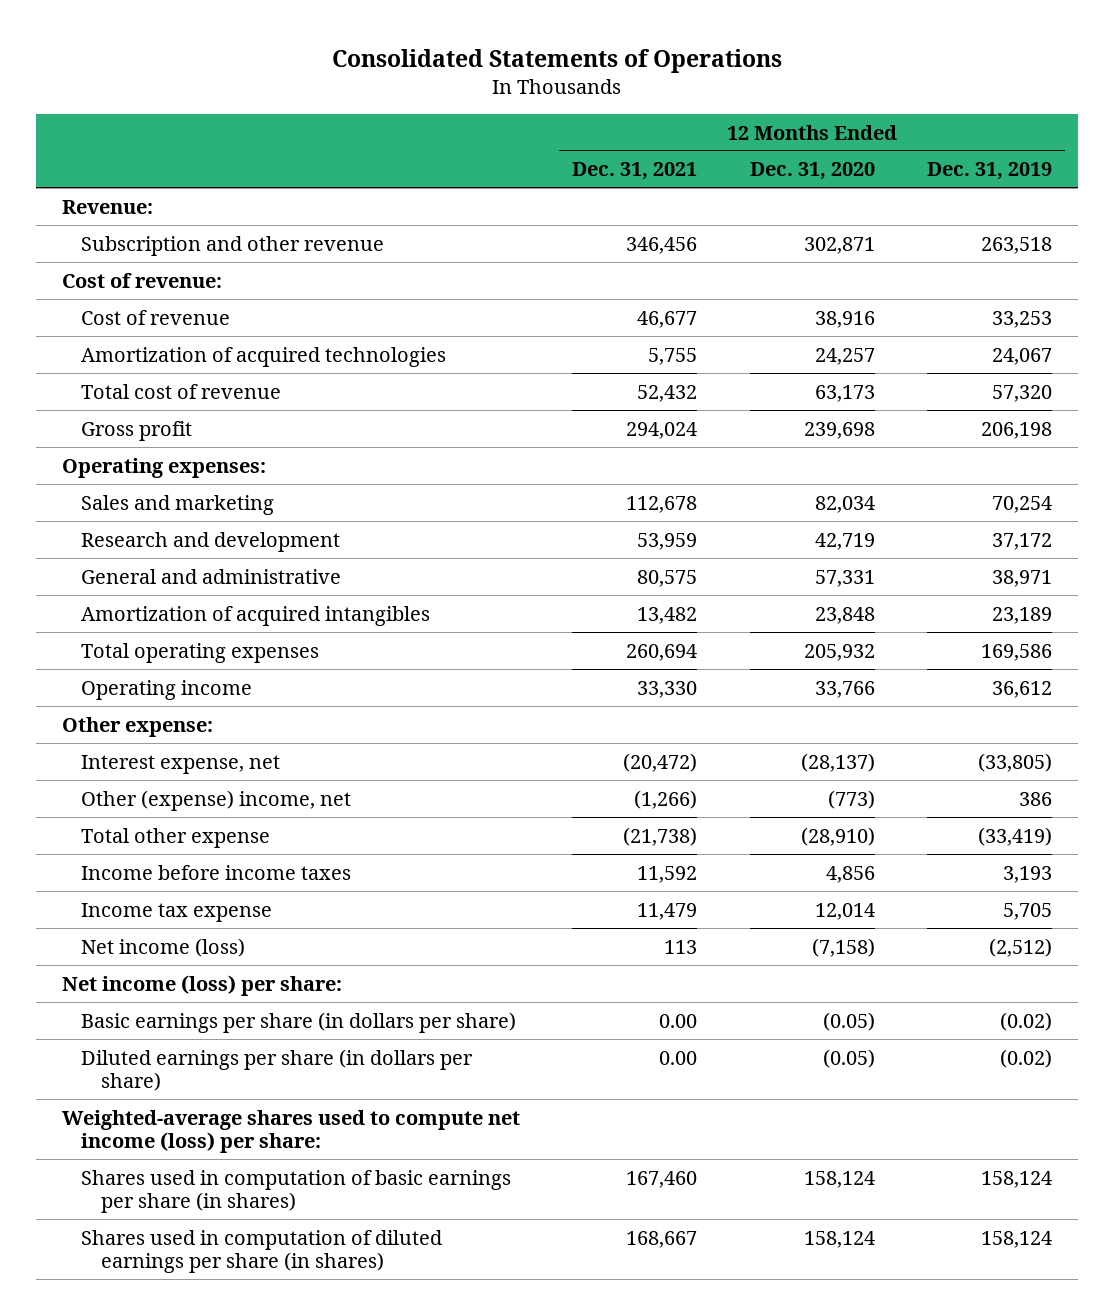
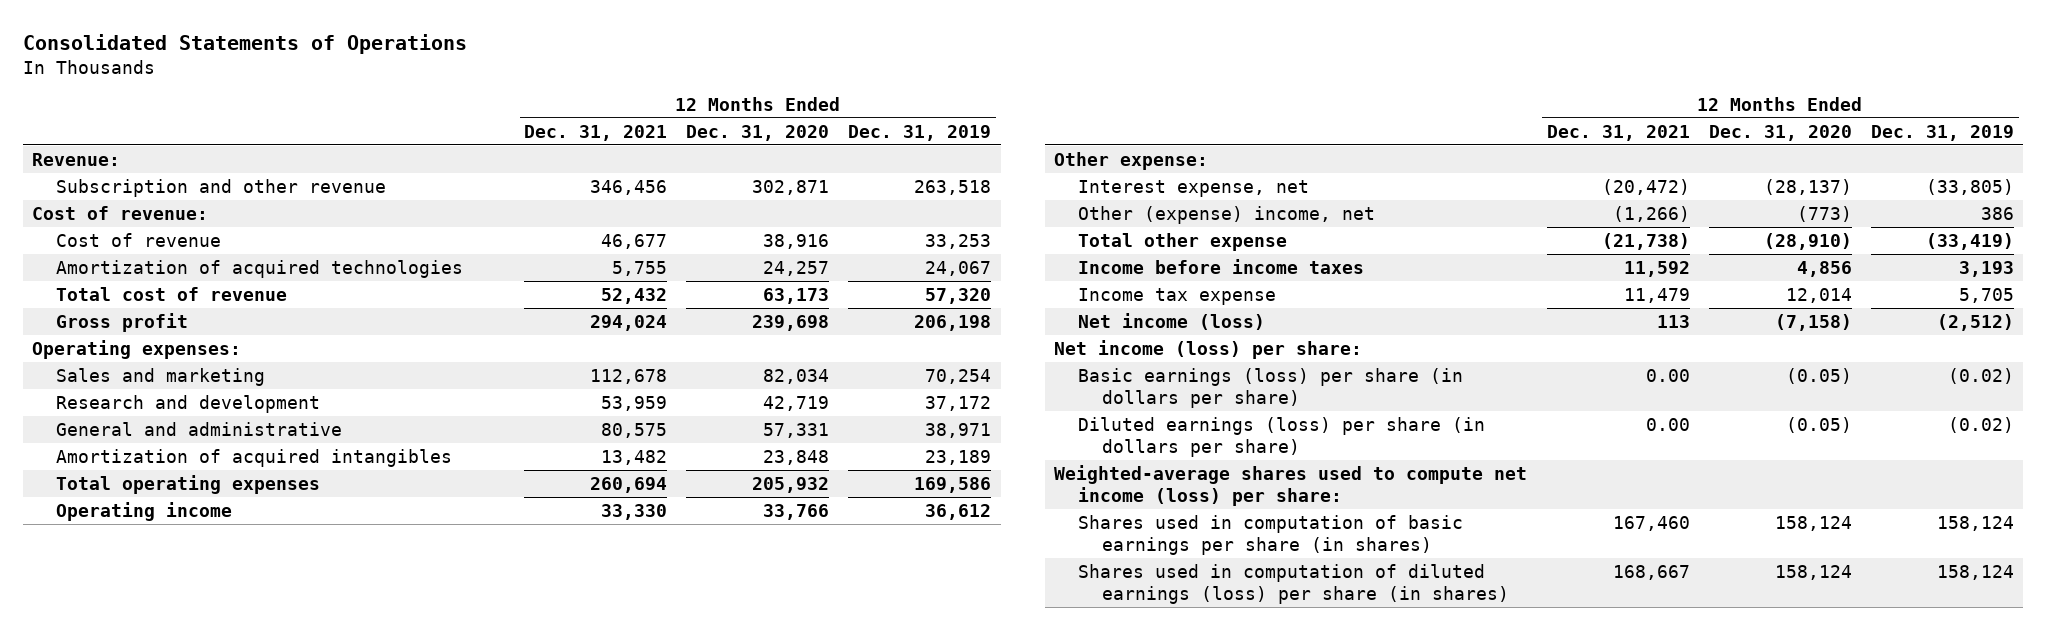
- Basic earnings per share (in dollars per share) | 0.00 | (0.05) | (0.02)
- Diluted earnings per share (in dollars per share) | 0.00 | (0.05) | (0.02)
+ Basic earnings (loss) per share (in dollars per share) | 0.00 | (0.05) | (0.02)
+ Diluted earnings (loss) per share (in dollars per share) | 0.00 | (0.05) | (0.02)
- Shares used in computation of diluted earnings per share (in shares) | 168,667 | 158,124 | 158,124
+ Shares used in computation of diluted earnings (loss) per share (in shares) | 168,667 | 158,124 | 158,124

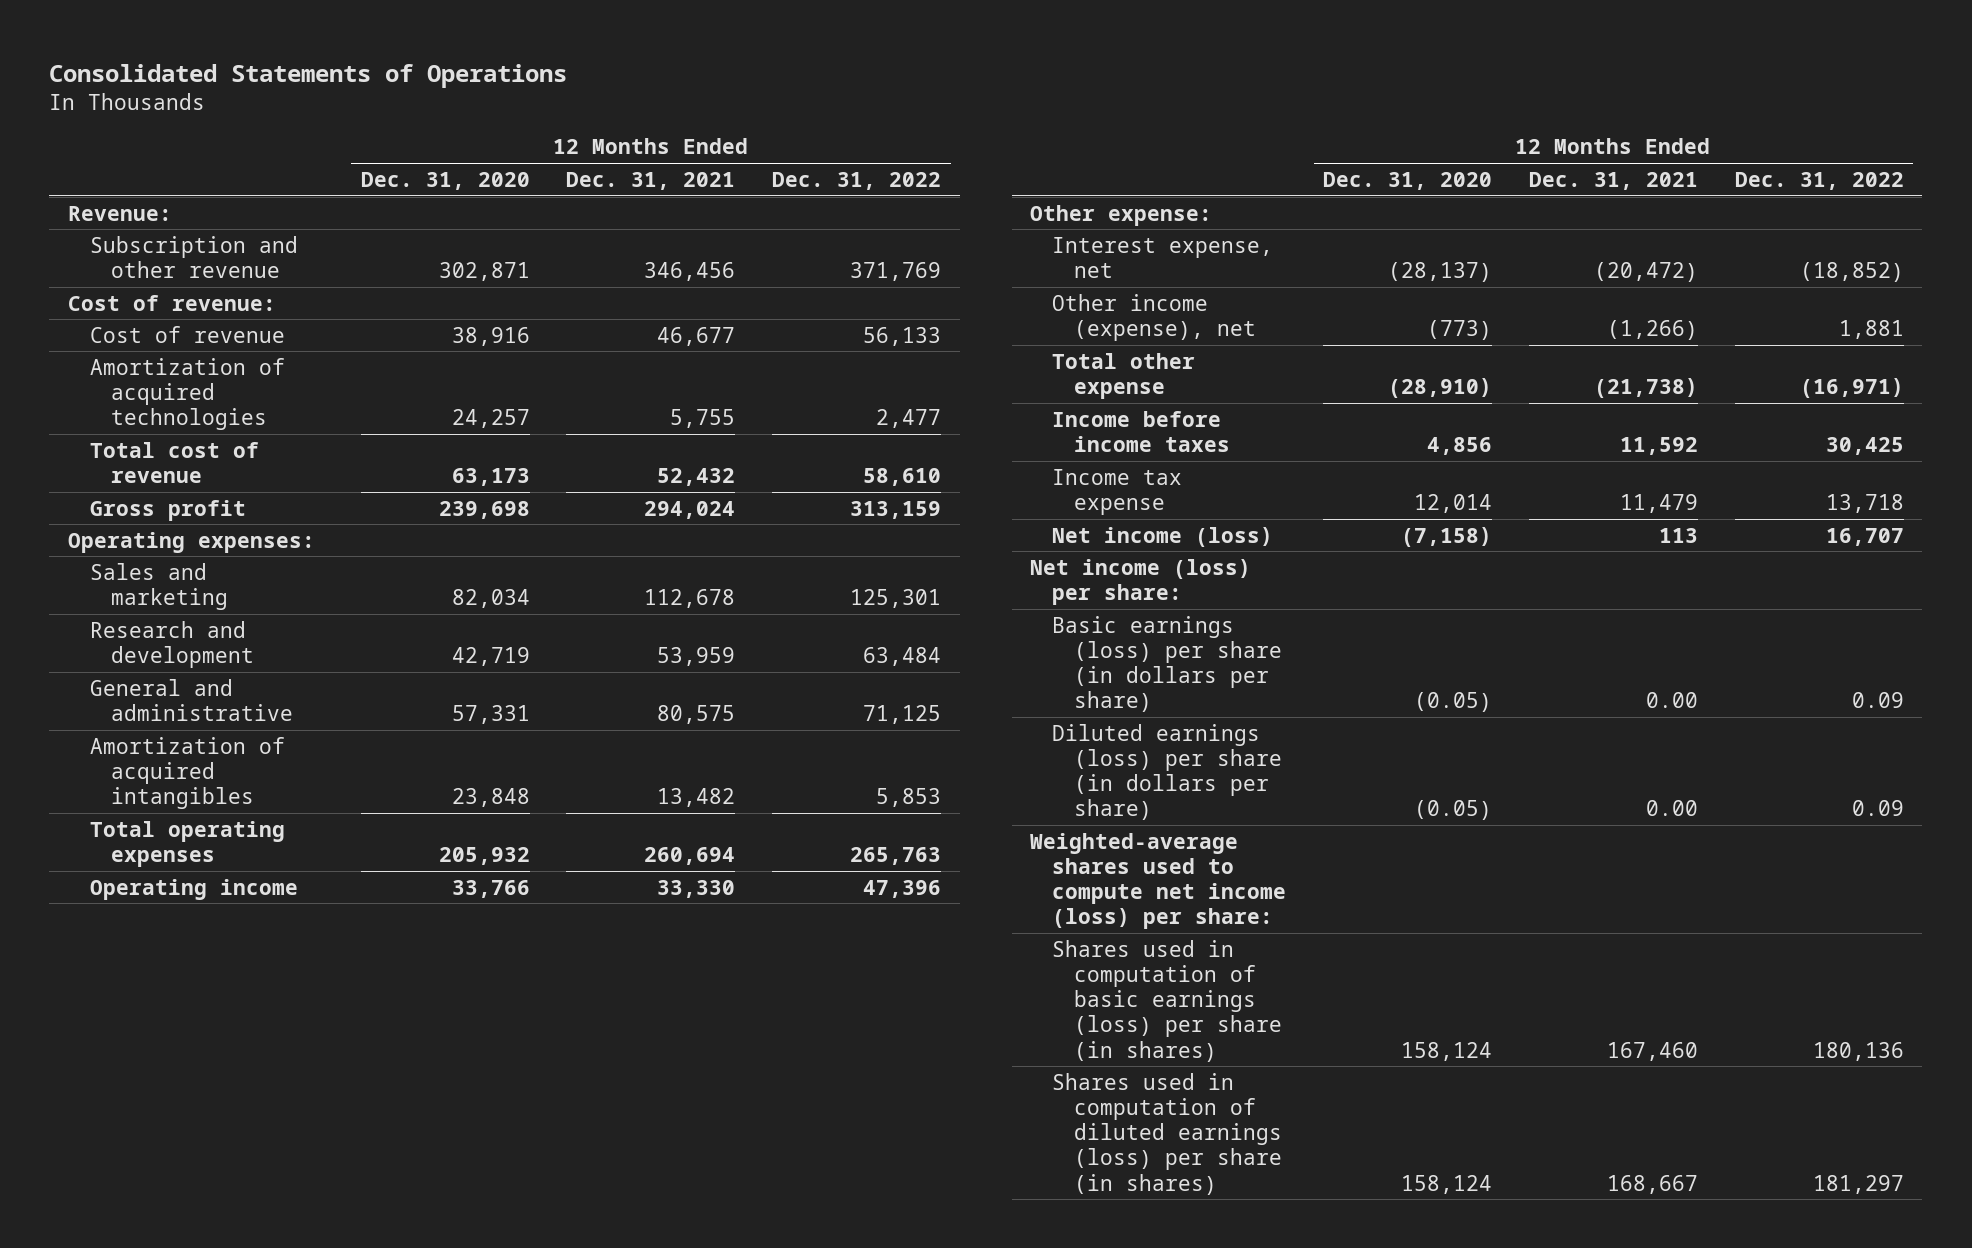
- | 12 Months Ended Dec. 31, 2021 | 12 Months Ended Dec. 31, 2020 | 12 Months Ended Dec. 31, 2019
+ | 12 Months Ended Dec. 31, 2020 | 12 Months Ended Dec. 31, 2021 | 12 Months Ended Dec. 31, 2022
- Other (expense) income, net | (1,266) | (773) | 386
+ Other income (expense), net | (773) | (1,266) | 1,881
- Shares used in computation of basic earnings per share (in shares) | 167,460 | 158,124 | 158,124
+ Shares used in computation of basic earnings (loss) per share (in shares) | 158,124 | 167,460 | 180,136

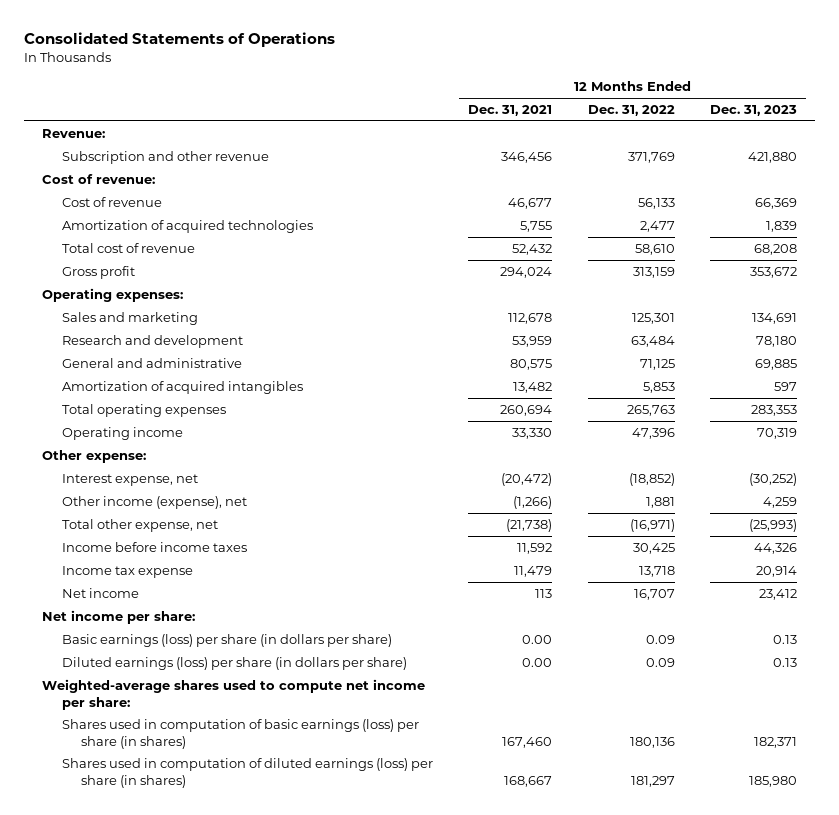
- | 12 Months Ended Dec. 31, 2020 | 12 Months Ended Dec. 31, 2021 | 12 Months Ended Dec. 31, 2022
+ | 12 Months Ended Dec. 31, 2021 | 12 Months Ended Dec. 31, 2022 | 12 Months Ended Dec. 31, 2023
- Total other expense | (28,910) | (21,738) | (16,971)
+ Total other expense, net | (21,738) | (16,971) | (25,993)
- Net income (loss) | (7,158) | 113 | 16,707
- Net income (loss) per share:
+ Net income | 113 | 16,707 | 23,412
+ Net income per share:
- Weighted-average shares used to compute net income (loss) per share:
+ Weighted-average shares used to compute net income per share:

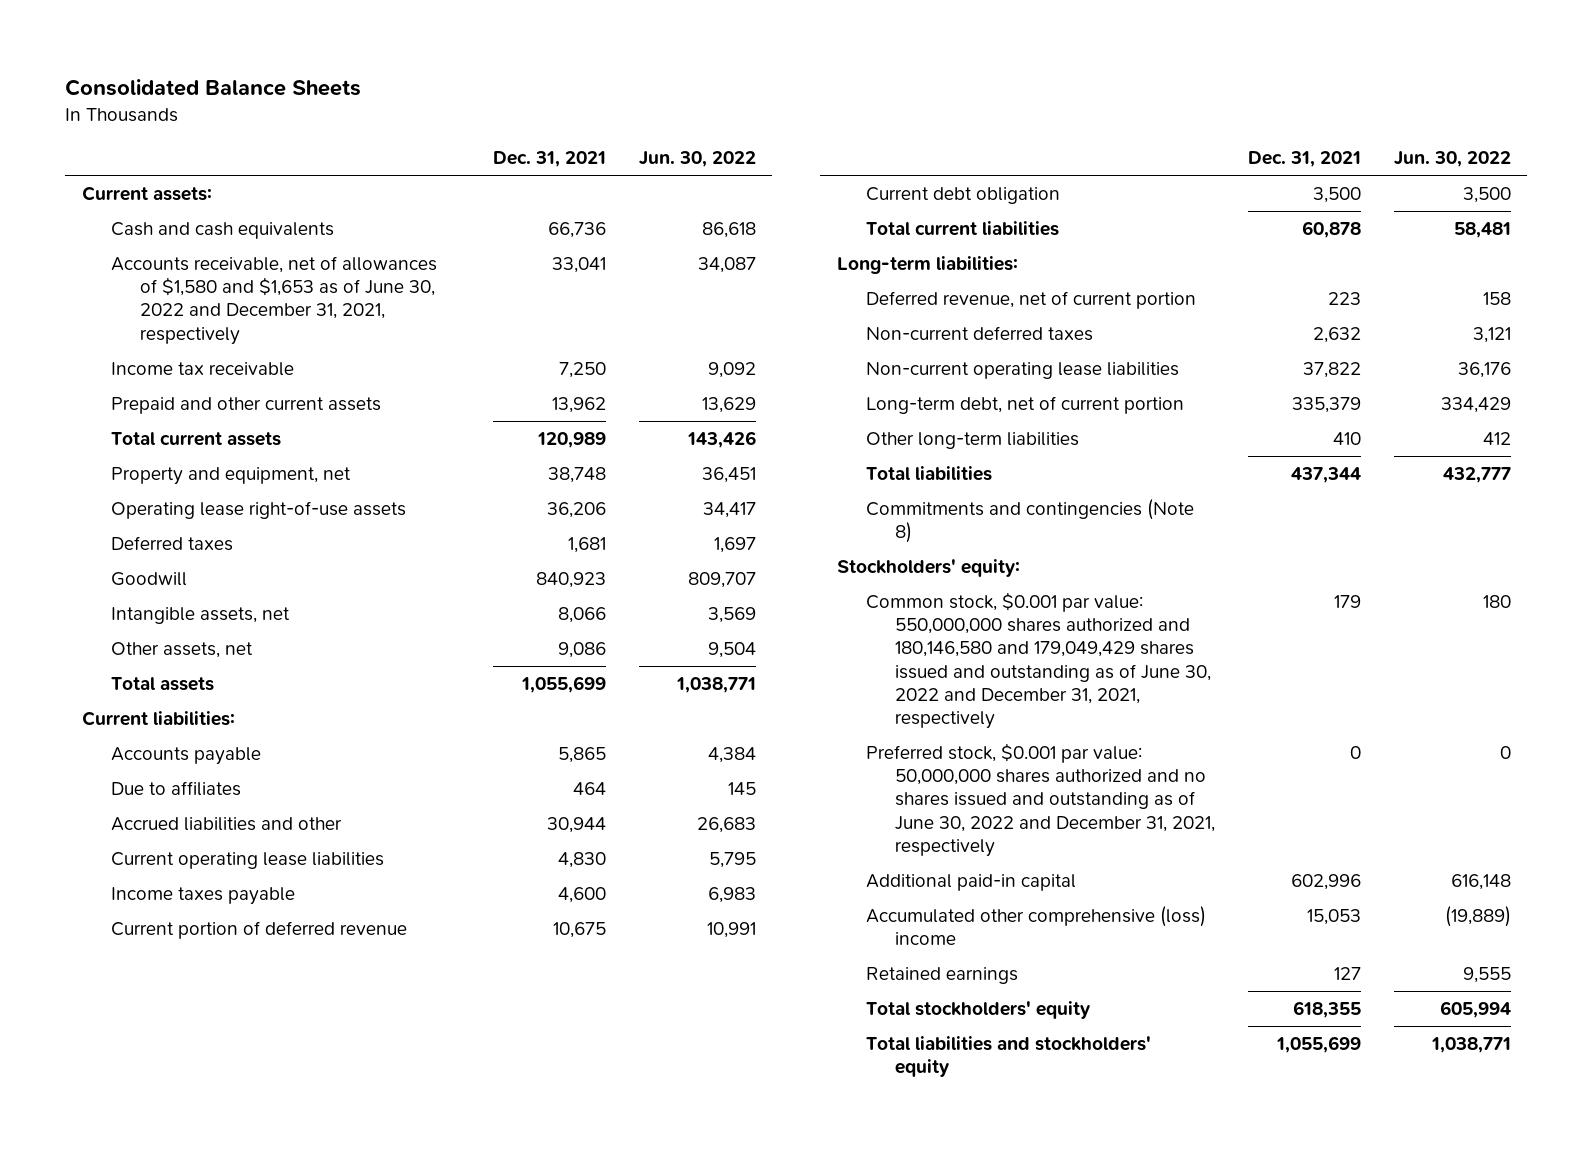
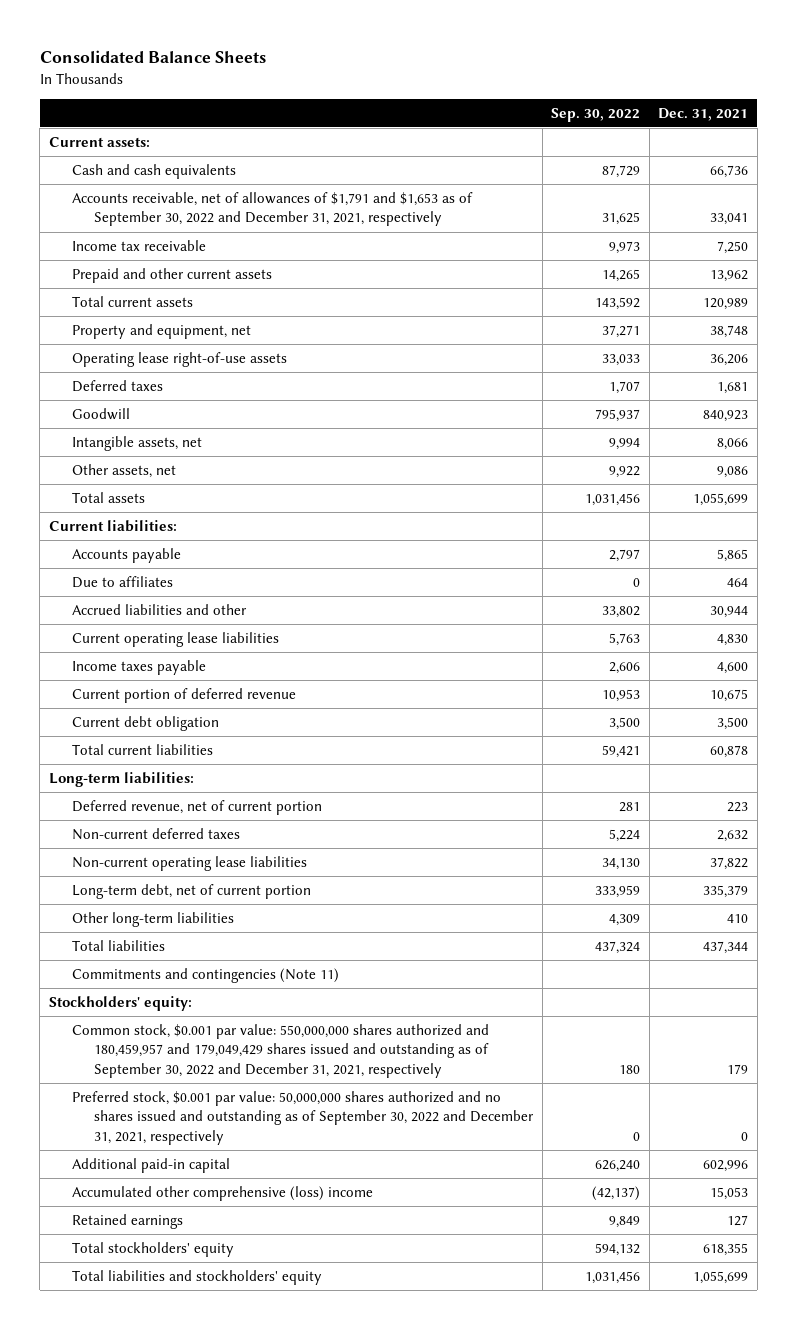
- | Dec. 31, 2021 | Jun. 30, 2022
+ | Sep. 30, 2022 | Dec. 31, 2021
- Accounts receivable, net of allowances of $1,580 and $1,653 as of June 30, 2022 and December 31, 2021, respectively | 33,041 | 34,087
+ Accounts receivable, net of allowances of $1,791 and $1,653 as of September 30, 2022 and December 31, 2021, respectively | 31,625 | 33,041
- Commitments and contingencies (Note 8)
+ Commitments and contingencies (Note 11)
- Common stock, $0.001 par value: 550,000,000 shares authorized and 180,146,580 and 179,049,429 shares issued and outstanding as of June 30, 2022 and December 31, 2021, respectively | 179 | 180
- Preferred stock, $0.001 par value: 50,000,000 shares authorized and no shares issued and outstanding as of June 30, 2022 and December 31, 2021, respectively | 0 | 0
+ Common stock, $0.001 par value: 550,000,000 shares authorized and 180,459,957 and 179,049,429 shares issued and outstanding as of September 30, 2022 and December 31, 2021, respectively | 180 | 179
+ Preferred stock, $0.001 par value: 50,000,000 shares authorized and no shares issued and outstanding as of September 30, 2022 and December 31, 2021, respectively | 0 | 0

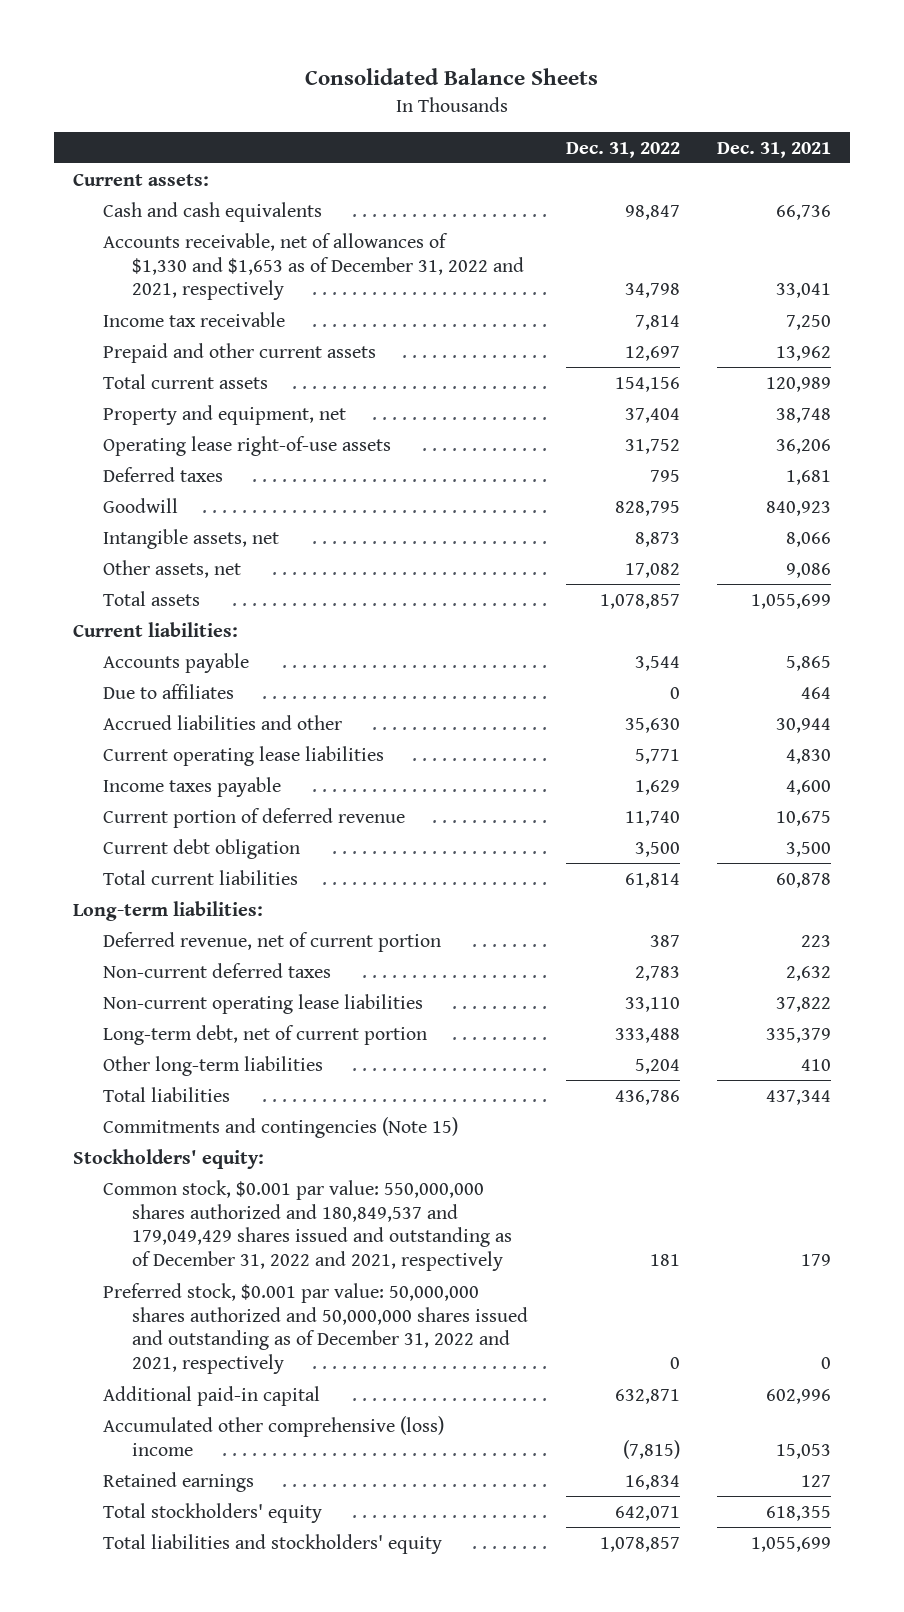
- | Sep. 30, 2022 | Dec. 31, 2021
+ | Dec. 31, 2022 | Dec. 31, 2021
- Accounts receivable, net of allowances of $1,791 and $1,653 as of September 30, 2022 and December 31, 2021, respectively | 31,625 | 33,041
+ Accounts receivable, net of allowances of $1,330 and $1,653 as of December 31, 2022 and 2021, respectively | 34,798 | 33,041
- Commitments and contingencies (Note 11)
+ Commitments and contingencies (Note 15)
- Common stock, $0.001 par value: 550,000,000 shares authorized and 180,459,957 and 179,049,429 shares issued and outstanding as of September 30, 2022 and December 31, 2021, respectively | 180 | 179
- Preferred stock, $0.001 par value: 50,000,000 shares authorized and no shares issued and outstanding as of September 30, 2022 and December 31, 2021, respectively | 0 | 0
+ Common stock, $0.001 par value: 550,000,000 shares authorized and 180,849,537 and 179,049,429 shares issued and outstanding as of December 31, 2022 and 2021, respectively | 181 | 179
+ Preferred stock, $0.001 par value: 50,000,000 shares authorized and 50,000,000 shares issued and outstanding as of December 31, 2022 and 2021, respectively | 0 | 0

